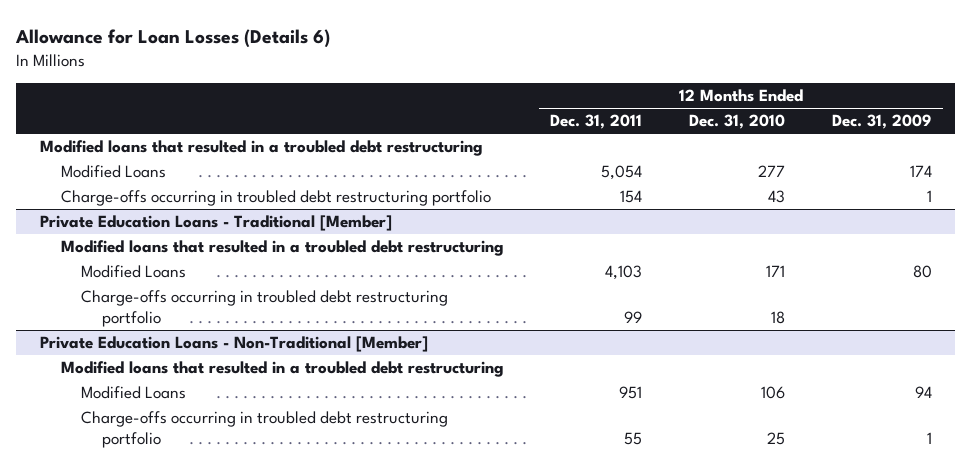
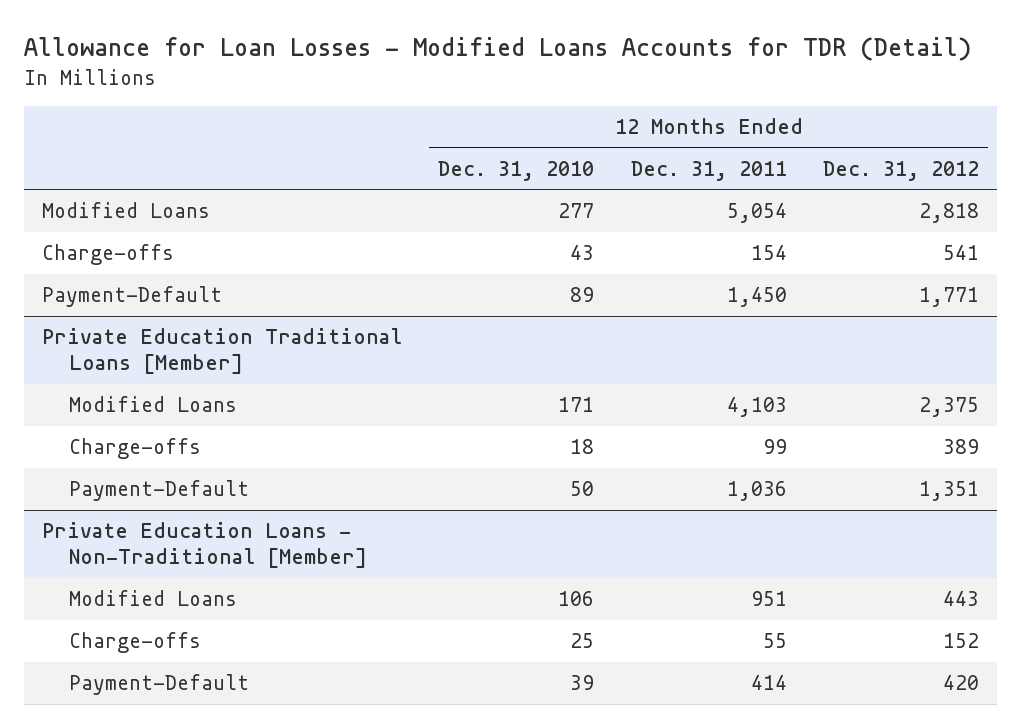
- Allowance for Loan Losses (Details 6)
+ Allowance for Loan Losses - Modified Loans Accounts for TDR (Detail)
- | 12 Months Ended Dec. 31, 2011 | 12 Months Ended Dec. 31, 2010 | 12 Months Ended Dec. 31, 2009
+ | 12 Months Ended Dec. 31, 2010 | 12 Months Ended Dec. 31, 2011 | 12 Months Ended Dec. 31, 2012
- Modified loans that resulted in a troubled debt restructuring
- Charge-offs occurring in troubled debt restructuring portfolio | 154 | 43 | 1
- Private Education Loans - Traditional [Member]
- Modified loans that resulted in a troubled debt restructuring
+ Charge-offs | 43 | 154 | 541
+ Payment-Default | 89 | 1,450 | 1,771
+ Private Education Traditional Loans [Member]
- Charge-offs occurring in troubled debt restructuring portfolio | 99 | 18 |
+ Charge-offs | 18 | 99 | 389
+ Payment-Default | 50 | 1,036 | 1,351
@ Private Education Loans - Non-Traditional [Member]
- Modified loans that resulted in a troubled debt restructuring
- Charge-offs occurring in troubled debt restructuring portfolio | 55 | 25 | 1
+ Charge-offs | 25 | 55 | 152
+ Payment-Default | 39 | 414 | 420

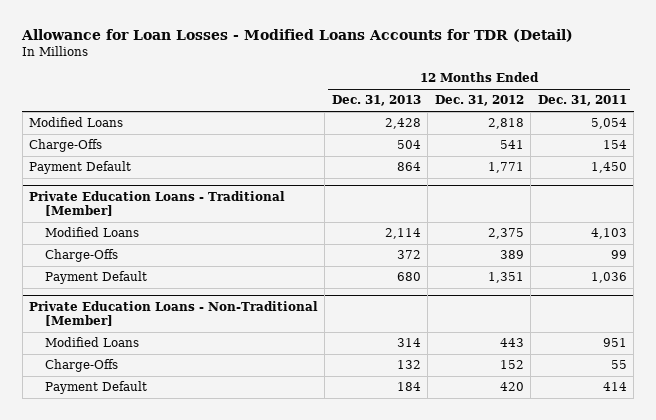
- | 12 Months Ended Dec. 31, 2010 | 12 Months Ended Dec. 31, 2011 | 12 Months Ended Dec. 31, 2012
+ | 12 Months Ended Dec. 31, 2013 | 12 Months Ended Dec. 31, 2012 | 12 Months Ended Dec. 31, 2011
- Charge-offs | 43 | 154 | 541
- Payment-Default | 89 | 1,450 | 1,771
- Private Education Traditional Loans [Member]
+ Charge-Offs | 504 | 541 | 154
+ Payment Default | 864 | 1,771 | 1,450
+ Private Education Loans - Traditional [Member]
- Charge-offs | 18 | 99 | 389
- Payment-Default | 50 | 1,036 | 1,351
+ Charge-Offs | 372 | 389 | 99
+ Payment Default | 680 | 1,351 | 1,036
@ Private Education Loans - Non-Traditional [Member]
- Charge-offs | 25 | 55 | 152
- Payment-Default | 39 | 414 | 420
+ Charge-Offs | 132 | 152 | 55
+ Payment Default | 184 | 420 | 414

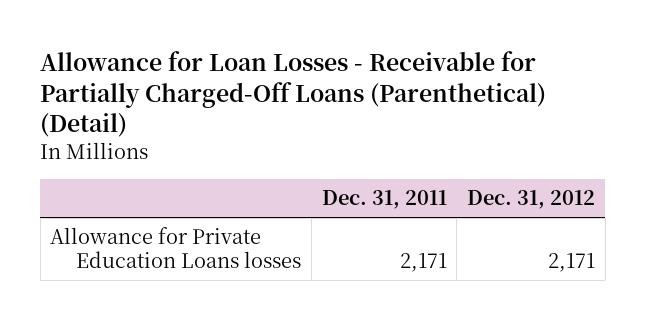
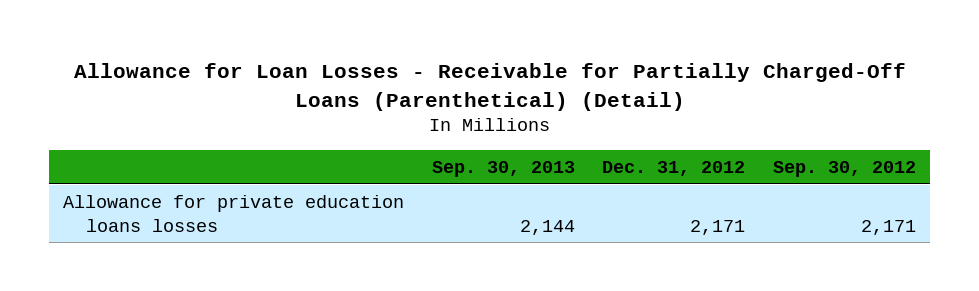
- | Dec. 31, 2011 | Dec. 31, 2012
+ | Sep. 30, 2013 | Dec. 31, 2012 | Sep. 30, 2012
- Allowance for Private Education Loans losses | 2,171 | 2,171
+ Allowance for private education loans losses | 2,144 | 2,171 | 2,171

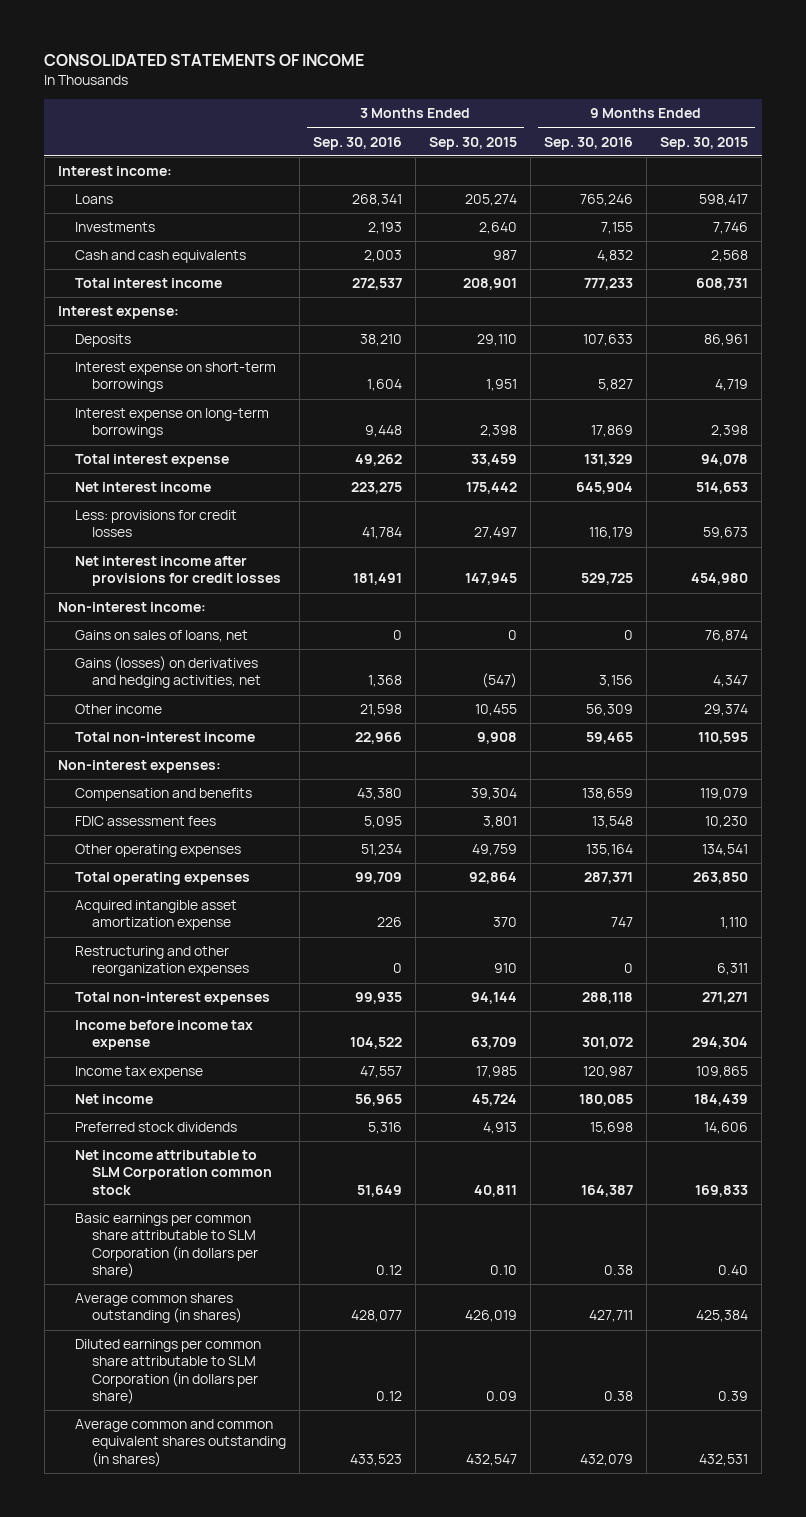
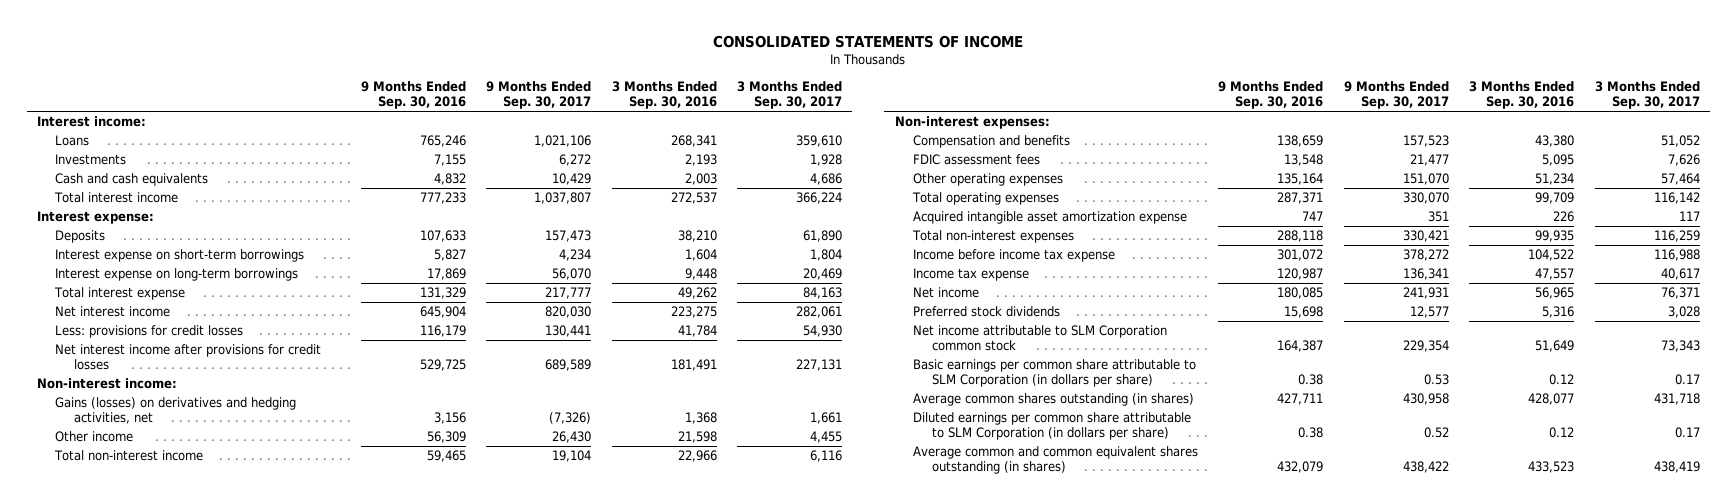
- | 3 Months Ended Sep. 30, 2016 | 3 Months Ended Sep. 30, 2015 | 9 Months Ended Sep. 30, 2016 | 9 Months Ended Sep. 30, 2015
+ | 9 Months Ended Sep. 30, 2016 | 9 Months Ended Sep. 30, 2017 | 3 Months Ended Sep. 30, 2016 | 3 Months Ended Sep. 30, 2017
- Gains on sales of loans, net | 0 | 0 | 0 | 76,874
- Restructuring and other reorganization expenses | 0 | 910 | 0 | 6,311

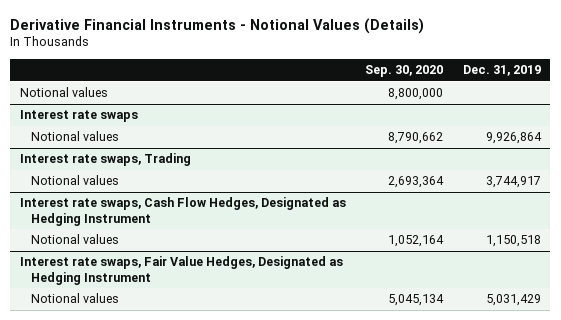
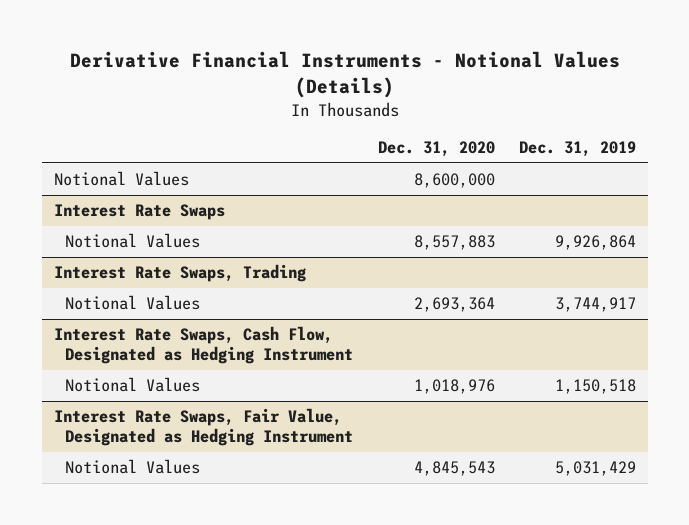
- | Sep. 30, 2020 | Dec. 31, 2019
+ | Dec. 31, 2020 | Dec. 31, 2019
- Notional values | 8,800,000 |
- Interest rate swaps
- Notional values | 8,790,662 | 9,926,864
- Interest rate swaps, Trading
- Notional values | 2,693,364 | 3,744,917
- Interest rate swaps, Cash Flow Hedges, Designated as Hedging Instrument
- Notional values | 1,052,164 | 1,150,518
- Interest rate swaps, Fair Value Hedges, Designated as Hedging Instrument
- Notional values | 5,045,134 | 5,031,429
+ Notional Values | 8,600,000 |
+ Interest Rate Swaps
+ Notional Values | 8,557,883 | 9,926,864
+ Interest Rate Swaps, Trading
+ Notional Values | 2,693,364 | 3,744,917
+ Interest Rate Swaps, Cash Flow, Designated as Hedging Instrument
+ Notional Values | 1,018,976 | 1,150,518
+ Interest Rate Swaps, Fair Value, Designated as Hedging Instrument
+ Notional Values | 4,845,543 | 5,031,429

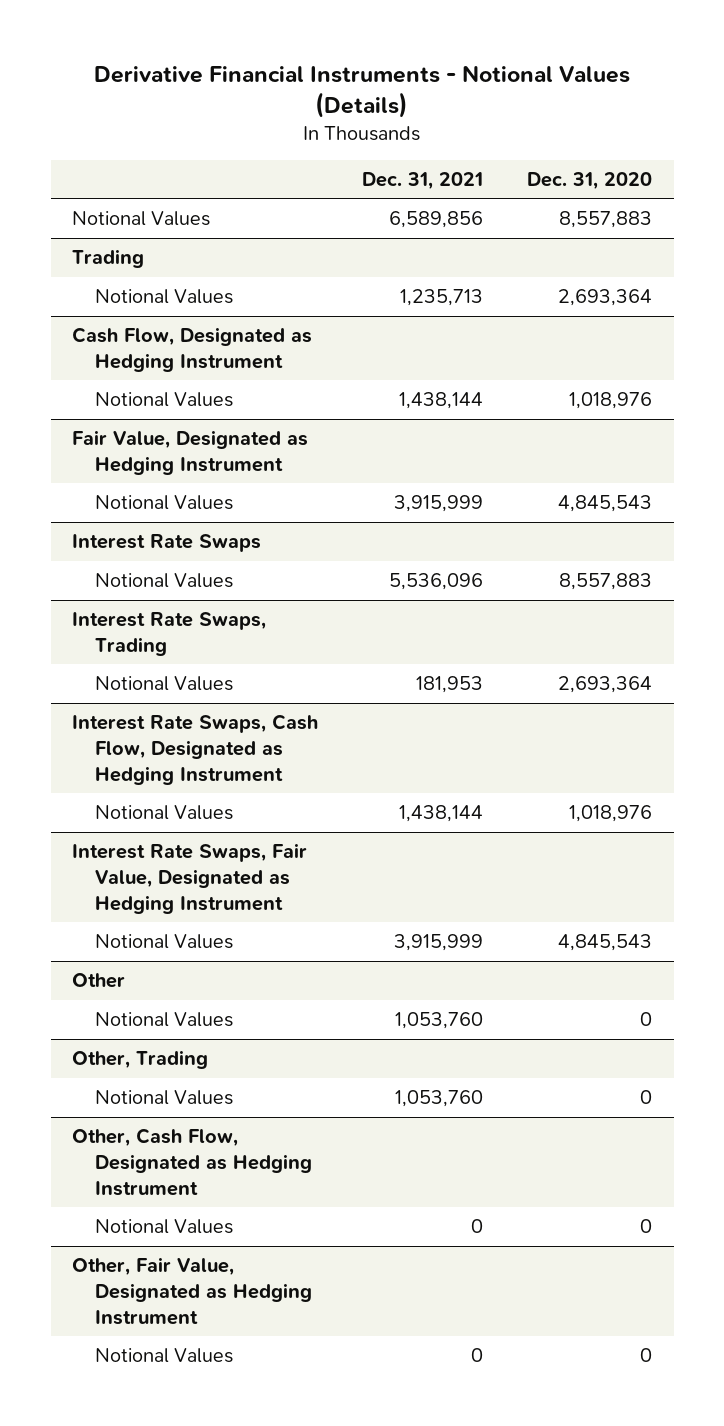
- | Dec. 31, 2020 | Dec. 31, 2019
+ | Dec. 31, 2021 | Dec. 31, 2020
- Notional Values | 8,600,000 |
+ Notional Values | 6,589,856 | 8,557,883
+ Trading
+ Notional Values | 1,235,713 | 2,693,364
+ Cash Flow, Designated as Hedging Instrument
+ Notional Values | 1,438,144 | 1,018,976
+ Fair Value, Designated as Hedging Instrument
+ Notional Values | 3,915,999 | 4,845,543
+ Other
+ Notional Values | 1,053,760 | 0
+ Other, Trading
+ Notional Values | 1,053,760 | 0
+ Other, Cash Flow, Designated as Hedging Instrument
+ Notional Values | 0 | 0
+ Other, Fair Value, Designated as Hedging Instrument
+ Notional Values | 0 | 0

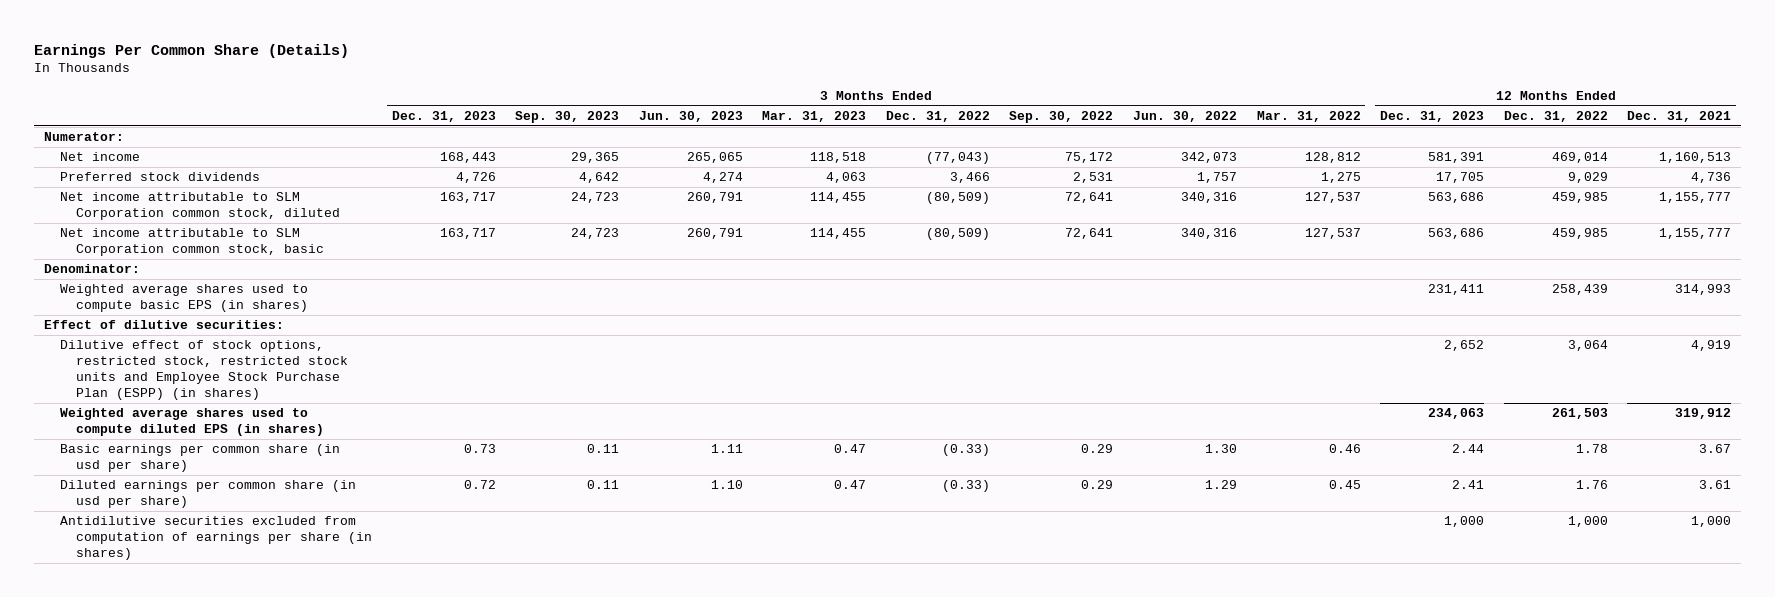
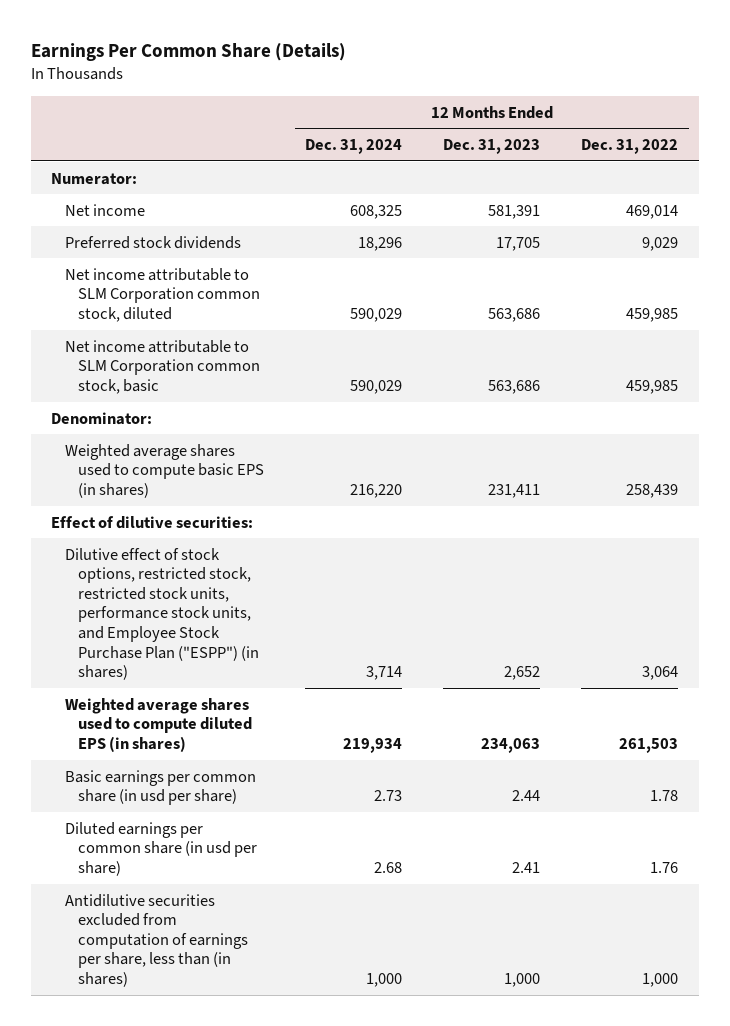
- | 3 Months Ended Dec. 31, 2023 | 3 Months Ended Sep. 30, 2023 | 3 Months Ended Jun. 30, 2023 | 3 Months Ended Mar. 31, 2023 | 3 Months Ended Dec. 31, 2022 | 3 Months Ended Sep. 30, 2022 | 3 Months Ended Jun. 30, 2022 | 3 Months Ended Mar. 31, 2022 | 12 Months Ended Dec. 31, 2023 | 12 Months Ended Dec. 31, 2022 | 12 Months Ended Dec. 31, 2021
+ | 12 Months Ended Dec. 31, 2024 | 12 Months Ended Dec. 31, 2023 | 12 Months Ended Dec. 31, 2022
- Dilutive effect of stock options, restricted stock, restricted stock units and Employee Stock Purchase Plan (ESPP) (in shares) | | | | | | | | | 2,652 | 3,064 | 4,919
+ Dilutive effect of stock options, restricted stock, restricted stock units, performance stock units, and Employee Stock Purchase Plan ("ESPP") (in shares) | 3,714 | 2,652 | 3,064
- Antidilutive securities excluded from computation of earnings per share (in shares) | | | | | | | | | 1,000 | 1,000 | 1,000
+ Antidilutive securities excluded from computation of earnings per share, less than (in shares) | 1,000 | 1,000 | 1,000

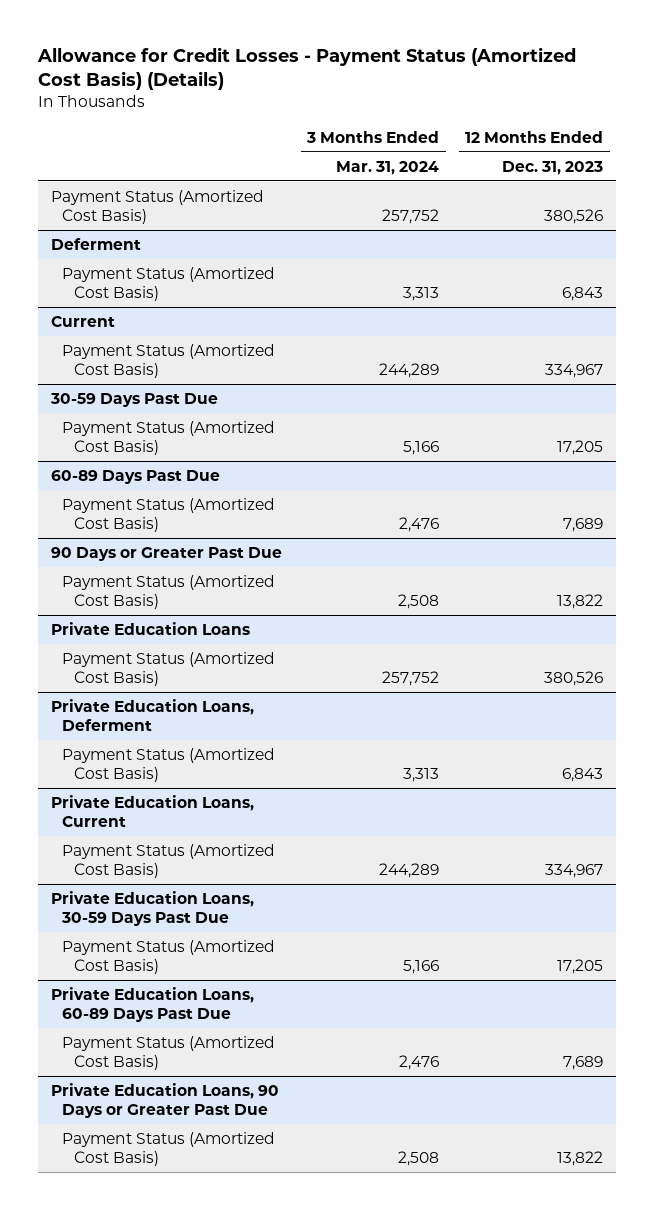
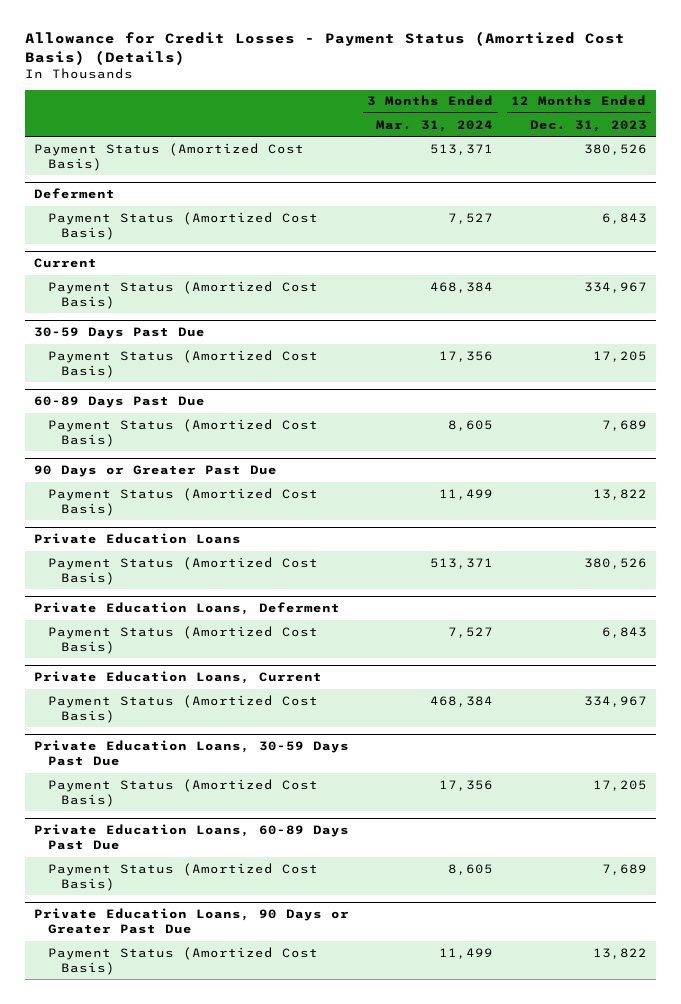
- Payment Status (Amortized Cost Basis) | 257,752 | 380,526
+ Payment Status (Amortized Cost Basis) | 513,371 | 380,526
@ Deferment
- Payment Status (Amortized Cost Basis) | 3,313 | 6,843
+ Payment Status (Amortized Cost Basis) | 7,527 | 6,843
@ Current
- Payment Status (Amortized Cost Basis) | 244,289 | 334,967
+ Payment Status (Amortized Cost Basis) | 468,384 | 334,967
@ 30-59 Days Past Due
- Payment Status (Amortized Cost Basis) | 5,166 | 17,205
+ Payment Status (Amortized Cost Basis) | 17,356 | 17,205
@ 60-89 Days Past Due
- Payment Status (Amortized Cost Basis) | 2,476 | 7,689
+ Payment Status (Amortized Cost Basis) | 8,605 | 7,689
@ 90 Days or Greater Past Due
- Payment Status (Amortized Cost Basis) | 2,508 | 13,822
+ Payment Status (Amortized Cost Basis) | 11,499 | 13,822
@ Private Education Loans
- Payment Status (Amortized Cost Basis) | 257,752 | 380,526
+ Payment Status (Amortized Cost Basis) | 513,371 | 380,526
@ Private Education Loans, Deferment
- Payment Status (Amortized Cost Basis) | 3,313 | 6,843
+ Payment Status (Amortized Cost Basis) | 7,527 | 6,843
@ Private Education Loans, Current
- Payment Status (Amortized Cost Basis) | 244,289 | 334,967
+ Payment Status (Amortized Cost Basis) | 468,384 | 334,967
@ Private Education Loans, 30-59 Days Past Due
- Payment Status (Amortized Cost Basis) | 5,166 | 17,205
+ Payment Status (Amortized Cost Basis) | 17,356 | 17,205
@ Private Education Loans, 60-89 Days Past Due
- Payment Status (Amortized Cost Basis) | 2,476 | 7,689
+ Payment Status (Amortized Cost Basis) | 8,605 | 7,689
@ Private Education Loans, 90 Days or Greater Past Due
- Payment Status (Amortized Cost Basis) | 2,508 | 13,822
+ Payment Status (Amortized Cost Basis) | 11,499 | 13,822

